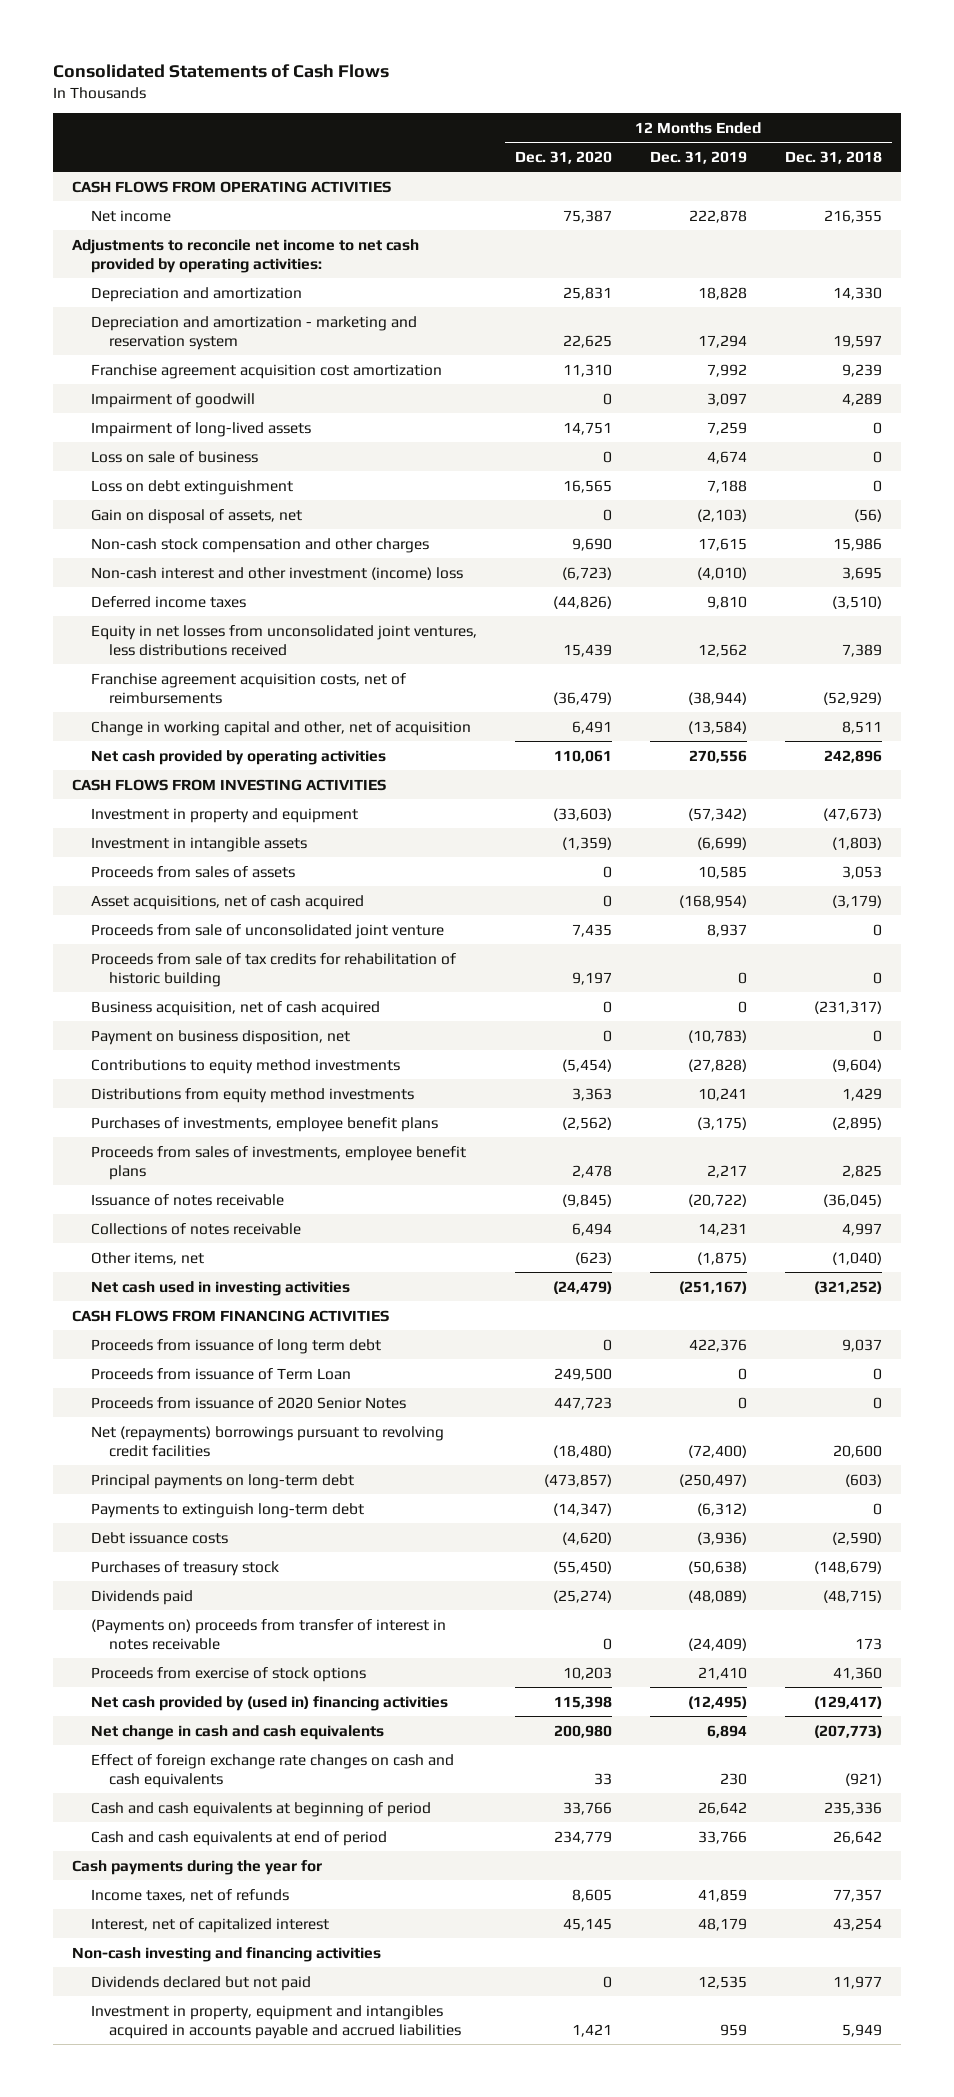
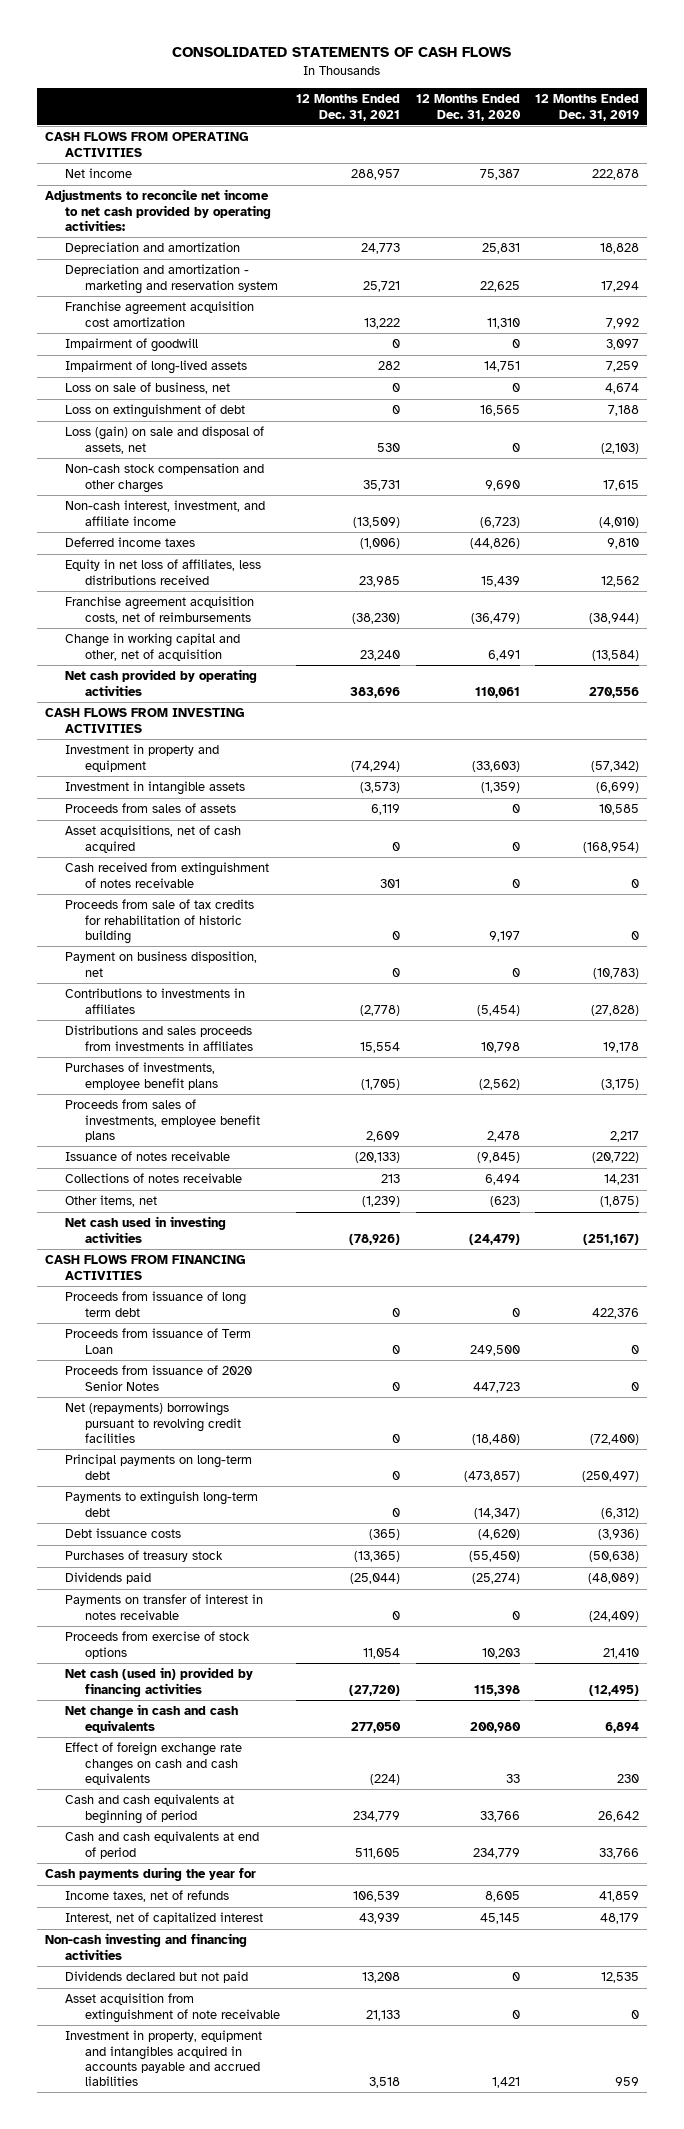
- Consolidated Statements of Cash Flows
+ CONSOLIDATED STATEMENTS OF CASH FLOWS
- | 12 Months Ended Dec. 31, 2020 | 12 Months Ended Dec. 31, 2019 | 12 Months Ended Dec. 31, 2018
+ | 12 Months Ended Dec. 31, 2021 | 12 Months Ended Dec. 31, 2020 | 12 Months Ended Dec. 31, 2019
- Loss on sale of business | 0 | 4,674 | 0
- Loss on debt extinguishment | 16,565 | 7,188 | 0
- Gain on disposal of assets, net | 0 | (2,103) | (56)
+ Loss on sale of business, net | 0 | 0 | 4,674
+ Loss on extinguishment of debt | 0 | 16,565 | 7,188
+ Loss (gain) on sale and disposal of assets, net | 530 | 0 | (2,103)
- Non-cash interest and other investment (income) loss | (6,723) | (4,010) | 3,695
+ Non-cash interest, investment, and affiliate income | (13,509) | (6,723) | (4,010)
- Equity in net losses from unconsolidated joint ventures, less distributions received | 15,439 | 12,562 | 7,389
+ Equity in net loss of affiliates, less distributions received | 23,985 | 15,439 | 12,562
- Proceeds from sale of unconsolidated joint venture | 7,435 | 8,937 | 0
+ Cash received from extinguishment of notes receivable | 301 | 0 | 0
- Business acquisition, net of cash acquired | 0 | 0 | (231,317)
- Contributions to equity method investments | (5,454) | (27,828) | (9,604)
- Distributions from equity method investments | 3,363 | 10,241 | 1,429
+ Contributions to investments in affiliates | (2,778) | (5,454) | (27,828)
+ Distributions and sales proceeds from investments in affiliates | 15,554 | 10,798 | 19,178
- (Payments on) proceeds from transfer of interest in notes receivable | 0 | (24,409) | 173
+ Payments on transfer of interest in notes receivable | 0 | 0 | (24,409)
- Net cash provided by (used in) financing activities | 115,398 | (12,495) | (129,417)
+ Net cash (used in) provided by financing activities | (27,720) | 115,398 | (12,495)
+ Asset acquisition from extinguishment of note receivable | 21,133 | 0 | 0

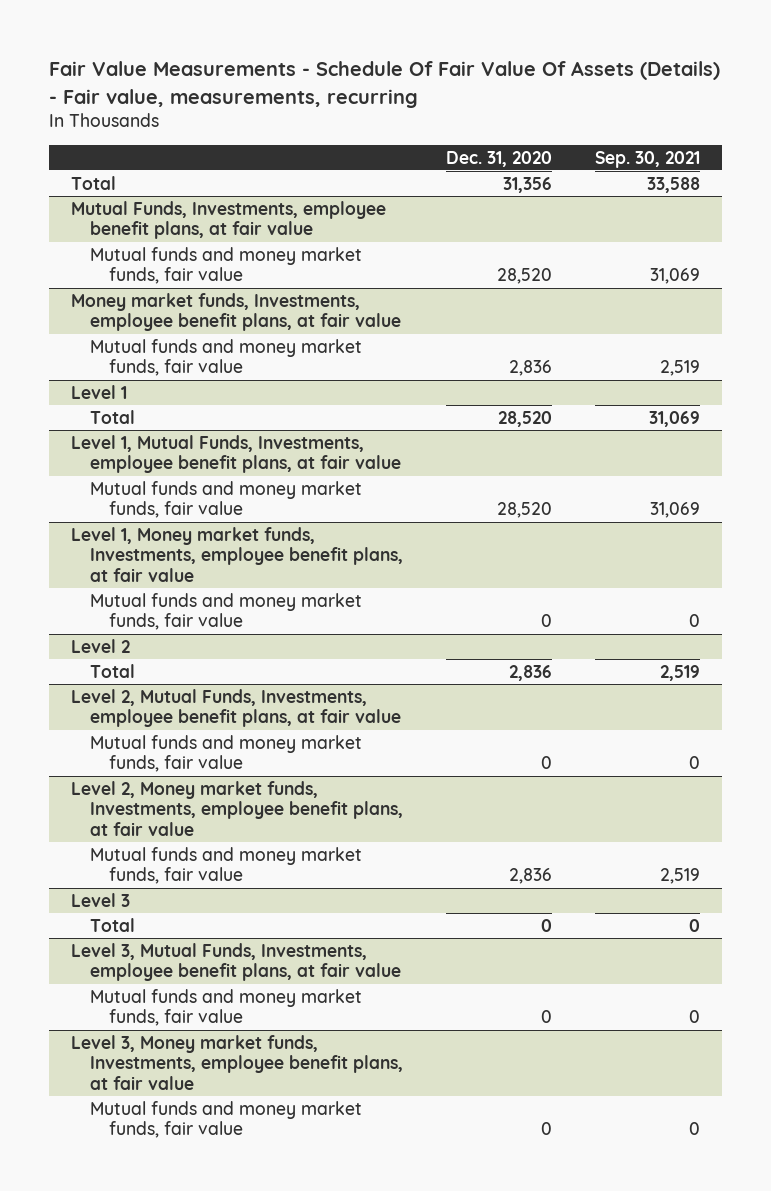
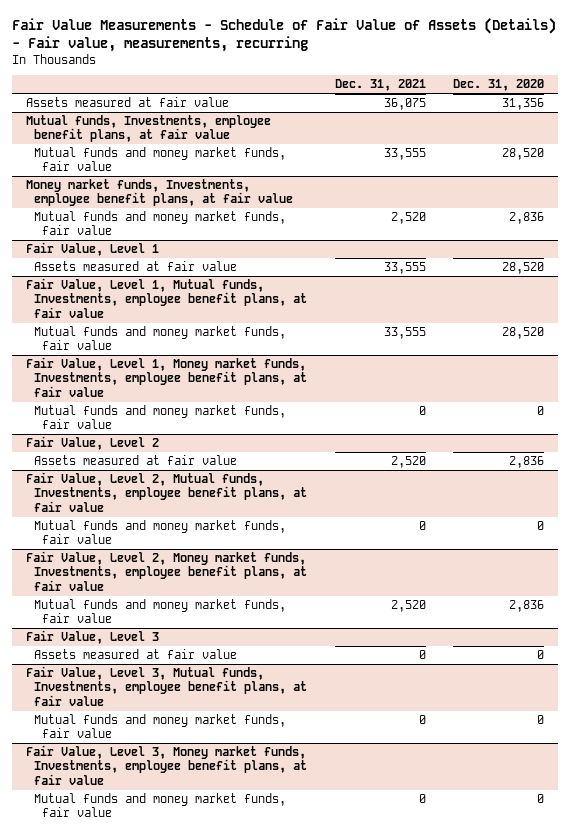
- Fair Value Measurements - Schedule Of Fair Value Of Assets (Details) - Fair value, measurements, recurring
+ Fair Value Measurements - Schedule of Fair Value of Assets (Details) - Fair value, measurements, recurring
- | Dec. 31, 2020 | Sep. 30, 2021
+ | Dec. 31, 2021 | Dec. 31, 2020
- Total | 31,356 | 33,588
- Mutual Funds, Investments, employee benefit plans, at fair value
+ Assets measured at fair value | 36,075 | 31,356
+ Mutual funds, Investments, employee benefit plans, at fair value
- Level 1
- Total | 28,520 | 31,069
- Level 1, Mutual Funds, Investments, employee benefit plans, at fair value
+ Fair Value, Level 1
+ Assets measured at fair value | 33,555 | 28,520
+ Fair Value, Level 1, Mutual funds, Investments, employee benefit plans, at fair value
- Level 1, Money market funds, Investments, employee benefit plans, at fair value
+ Fair Value, Level 1, Money market funds, Investments, employee benefit plans, at fair value
- Level 2
- Total | 2,836 | 2,519
- Level 2, Mutual Funds, Investments, employee benefit plans, at fair value
+ Fair Value, Level 2
+ Assets measured at fair value | 2,520 | 2,836
+ Fair Value, Level 2, Mutual funds, Investments, employee benefit plans, at fair value
- Level 2, Money market funds, Investments, employee benefit plans, at fair value
+ Fair Value, Level 2, Money market funds, Investments, employee benefit plans, at fair value
- Level 3
- Total | 0 | 0
- Level 3, Mutual Funds, Investments, employee benefit plans, at fair value
+ Fair Value, Level 3
+ Assets measured at fair value | 0 | 0
+ Fair Value, Level 3, Mutual funds, Investments, employee benefit plans, at fair value
- Level 3, Money market funds, Investments, employee benefit plans, at fair value
+ Fair Value, Level 3, Money market funds, Investments, employee benefit plans, at fair value

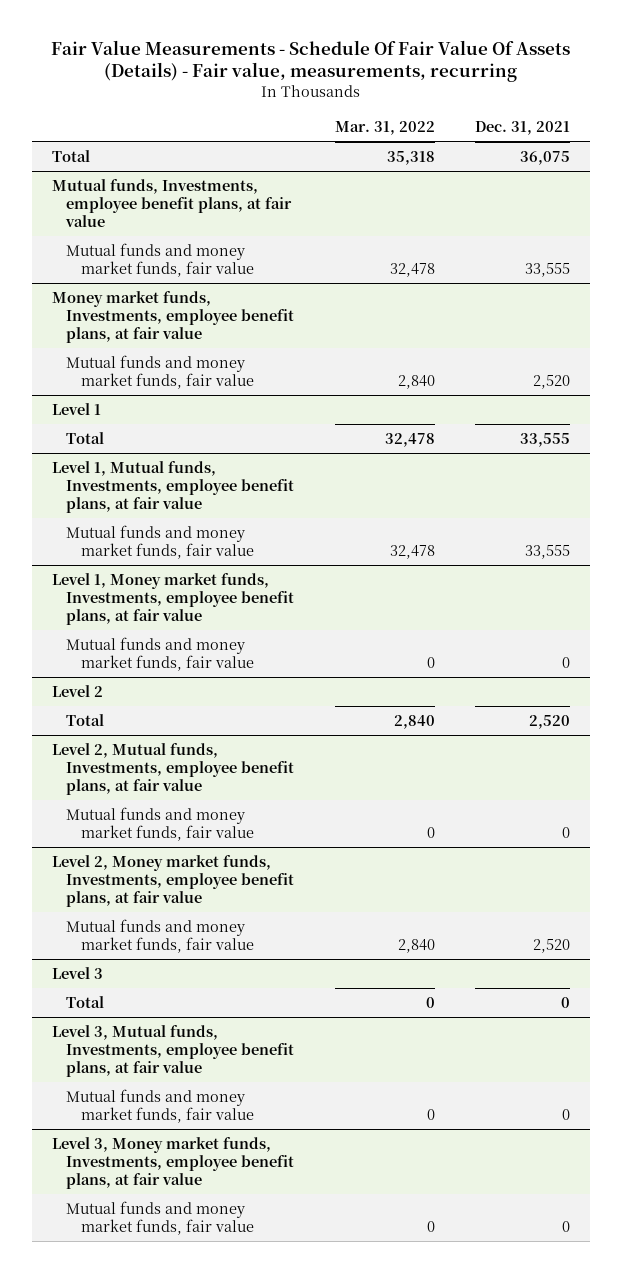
- Fair Value Measurements - Schedule of Fair Value of Assets (Details) - Fair value, measurements, recurring
+ Fair Value Measurements - Schedule Of Fair Value Of Assets (Details) - Fair value, measurements, recurring
- | Dec. 31, 2021 | Dec. 31, 2020
+ | Mar. 31, 2022 | Dec. 31, 2021
- Assets measured at fair value | 36,075 | 31,356
+ Total | 35,318 | 36,075
- Fair Value, Level 1
- Assets measured at fair value | 33,555 | 28,520
- Fair Value, Level 1, Mutual funds, Investments, employee benefit plans, at fair value
+ Level 1
+ Total | 32,478 | 33,555
+ Level 1, Mutual funds, Investments, employee benefit plans, at fair value
- Fair Value, Level 1, Money market funds, Investments, employee benefit plans, at fair value
+ Level 1, Money market funds, Investments, employee benefit plans, at fair value
- Fair Value, Level 2
- Assets measured at fair value | 2,520 | 2,836
- Fair Value, Level 2, Mutual funds, Investments, employee benefit plans, at fair value
+ Level 2
+ Total | 2,840 | 2,520
+ Level 2, Mutual funds, Investments, employee benefit plans, at fair value
- Fair Value, Level 2, Money market funds, Investments, employee benefit plans, at fair value
+ Level 2, Money market funds, Investments, employee benefit plans, at fair value
- Fair Value, Level 3
- Assets measured at fair value | 0 | 0
- Fair Value, Level 3, Mutual funds, Investments, employee benefit plans, at fair value
+ Level 3
+ Total | 0 | 0
+ Level 3, Mutual funds, Investments, employee benefit plans, at fair value
- Fair Value, Level 3, Money market funds, Investments, employee benefit plans, at fair value
+ Level 3, Money market funds, Investments, employee benefit plans, at fair value

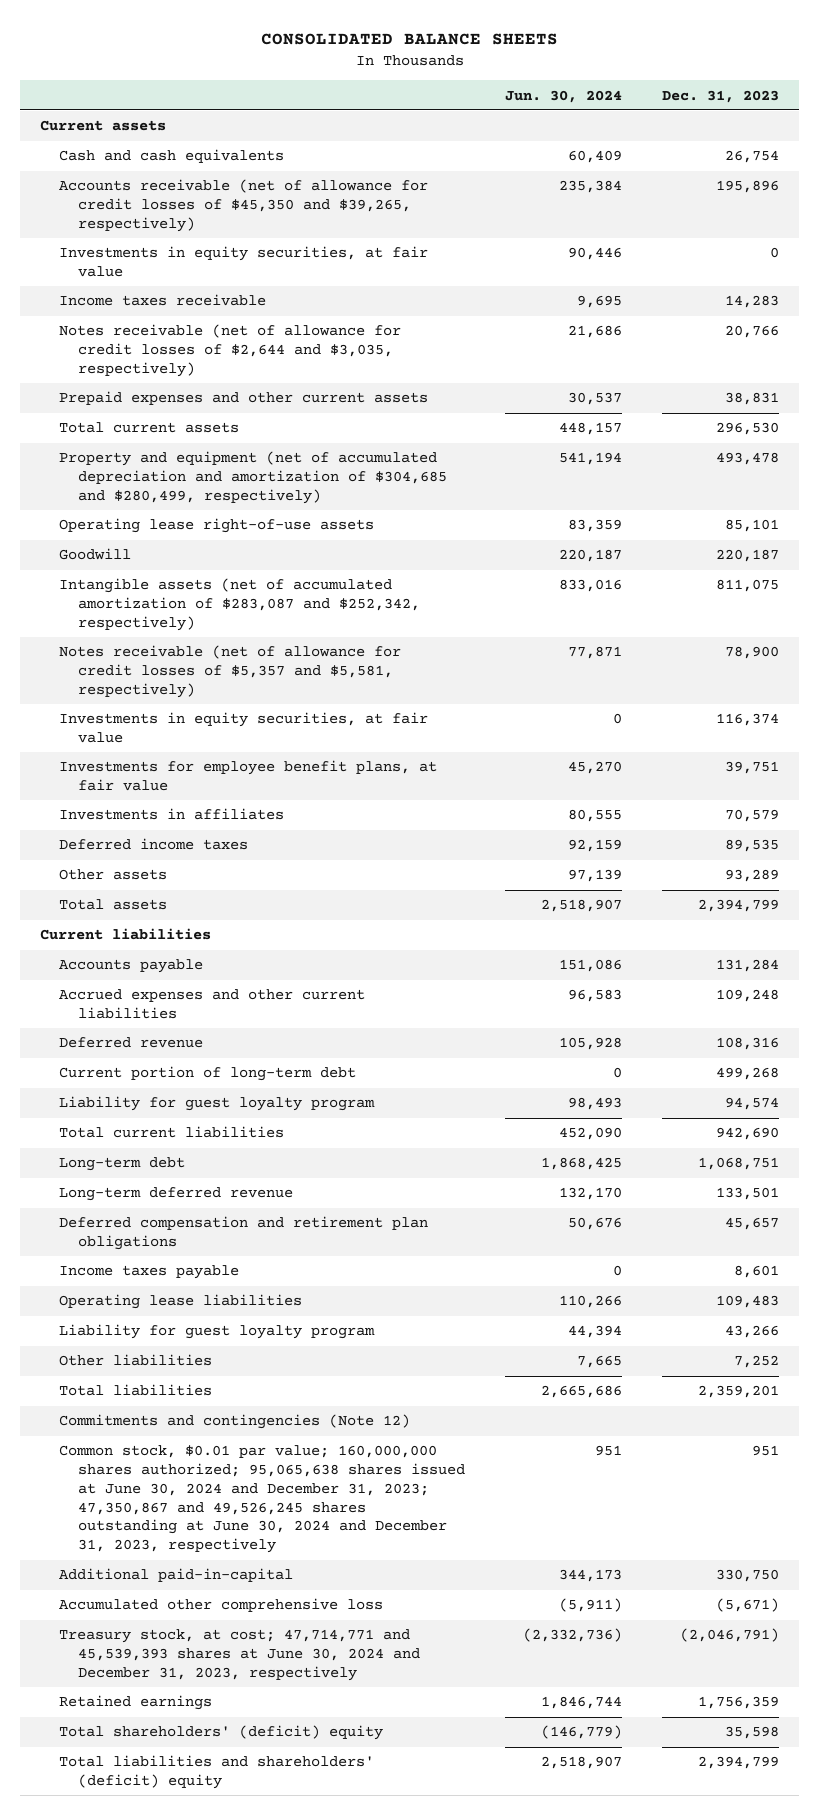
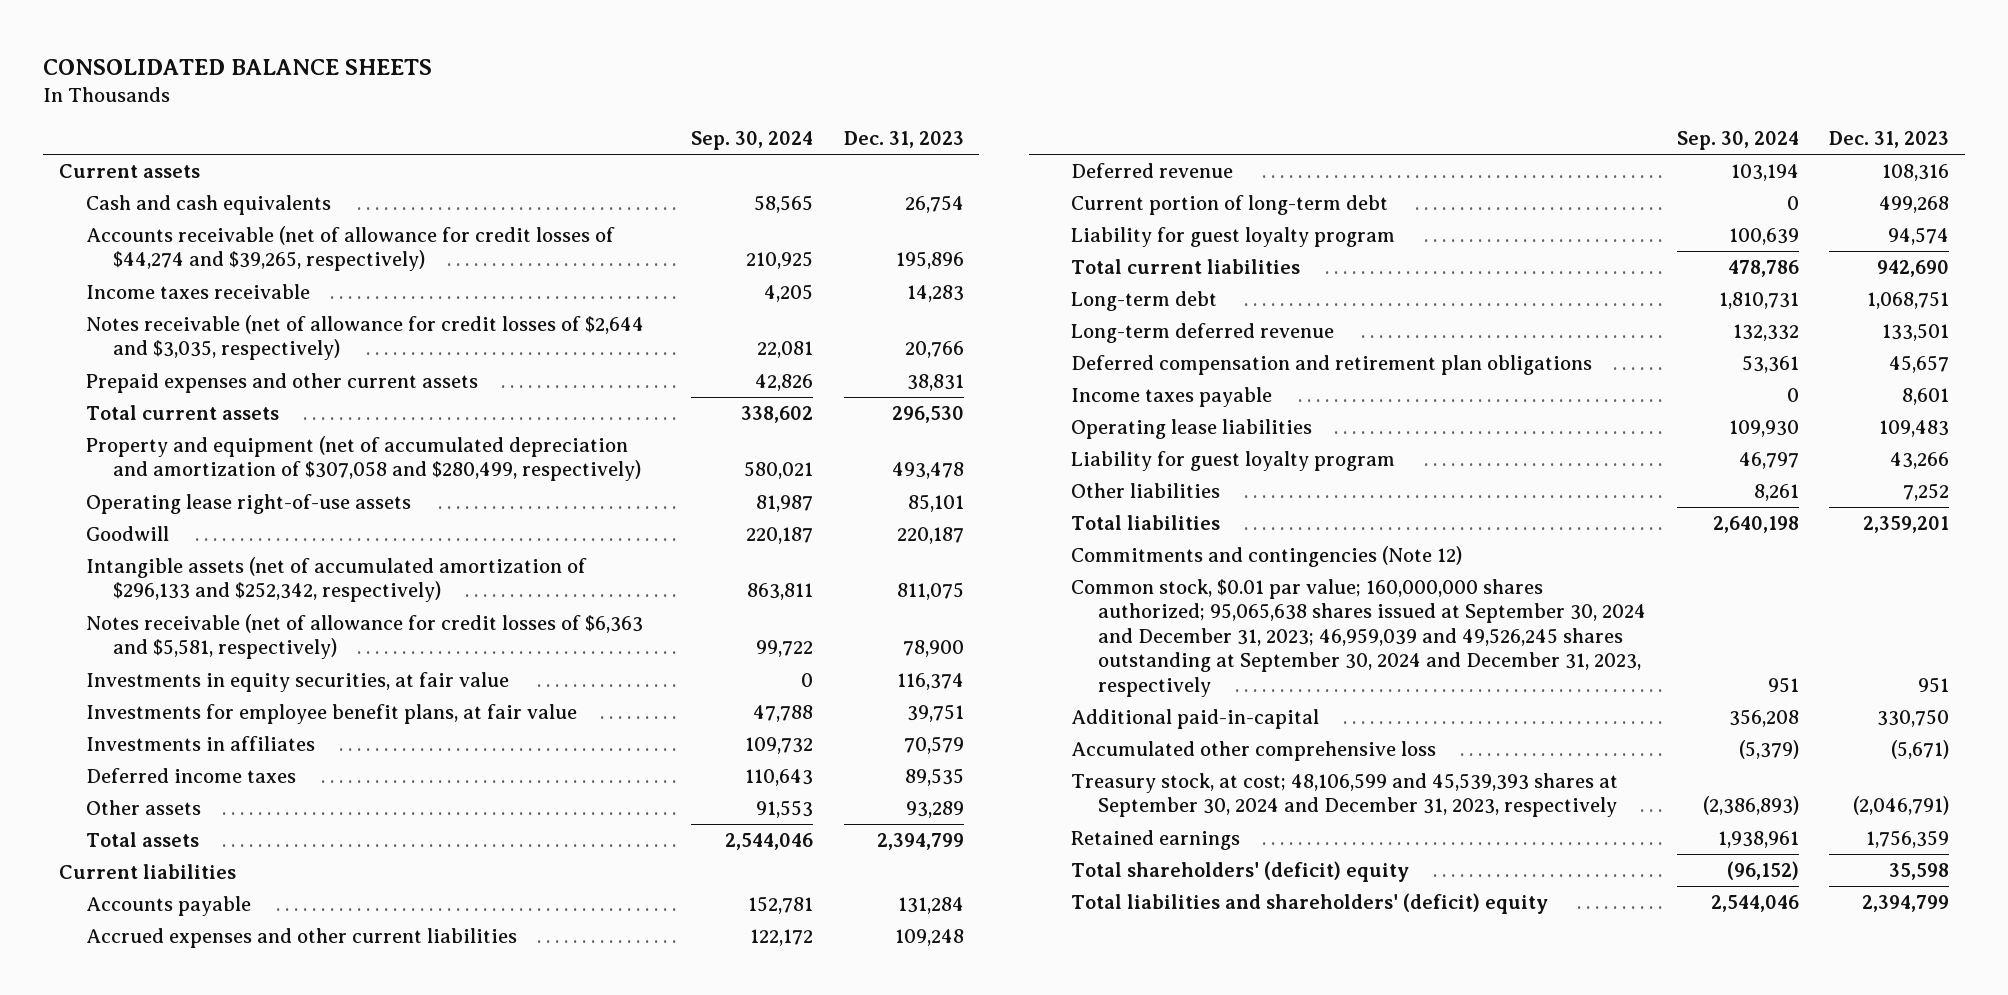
- | Jun. 30, 2024 | Dec. 31, 2023
+ | Sep. 30, 2024 | Dec. 31, 2023
- Accounts receivable (net of allowance for credit losses of $45,350 and $39,265, respectively) | 235,384 | 195,896
- Investments in equity securities, at fair value | 90,446 | 0
+ Accounts receivable (net of allowance for credit losses of $44,274 and $39,265, respectively) | 210,925 | 195,896
- Property and equipment (net of accumulated depreciation and amortization of $304,685 and $280,499, respectively) | 541,194 | 493,478
+ Property and equipment (net of accumulated depreciation and amortization of $307,058 and $280,499, respectively) | 580,021 | 493,478
- Intangible assets (net of accumulated amortization of $283,087 and $252,342, respectively) | 833,016 | 811,075
- Notes receivable (net of allowance for credit losses of $5,357 and $5,581, respectively) | 77,871 | 78,900
+ Intangible assets (net of accumulated amortization of $296,133 and $252,342, respectively) | 863,811 | 811,075
+ Notes receivable (net of allowance for credit losses of $6,363 and $5,581, respectively) | 99,722 | 78,900
- Common stock, $0.01 par value; 160,000,000 shares authorized; 95,065,638 shares issued at June 30, 2024 and December 31, 2023; 47,350,867 and 49,526,245 shares outstanding at June 30, 2024 and December 31, 2023, respectively | 951 | 951
+ Common stock, $0.01 par value; 160,000,000 shares authorized; 95,065,638 shares issued at September 30, 2024 and December 31, 2023; 46,959,039 and 49,526,245 shares outstanding at September 30, 2024 and December 31, 2023, respectively | 951 | 951
- Treasury stock, at cost; 47,714,771 and 45,539,393 shares at June 30, 2024 and December 31, 2023, respectively | (2,332,736) | (2,046,791)
+ Treasury stock, at cost; 48,106,599 and 45,539,393 shares at September 30, 2024 and December 31, 2023, respectively | (2,386,893) | (2,046,791)

